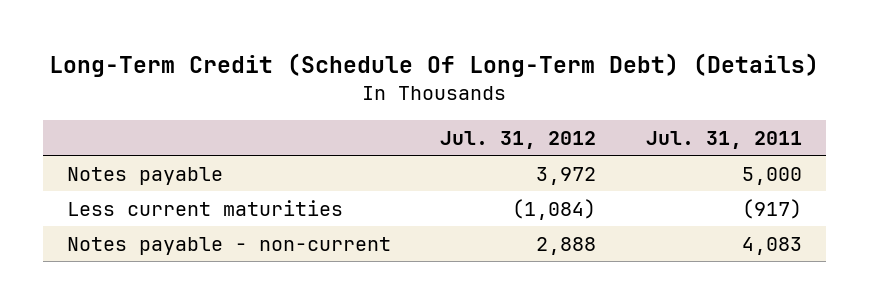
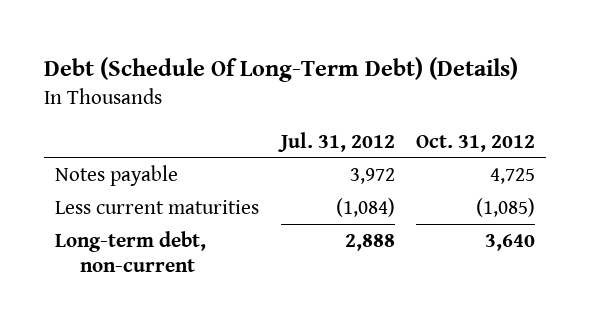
- Long-Term Credit (Schedule Of Long-Term Debt) (Details)
+ Debt (Schedule Of Long-Term Debt) (Details)
- | Jul. 31, 2012 | Jul. 31, 2011
+ | Jul. 31, 2012 | Oct. 31, 2012
- Notes payable - non-current | 2,888 | 4,083
+ Long-term debt, non-current | 2,888 | 3,640

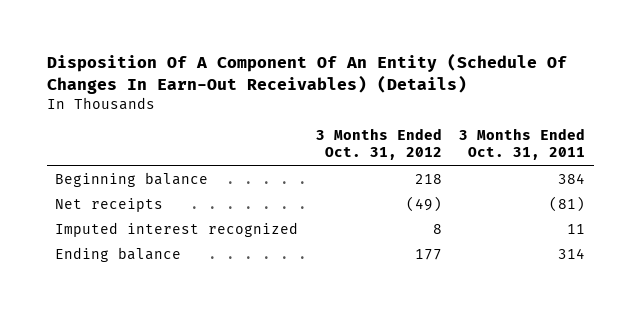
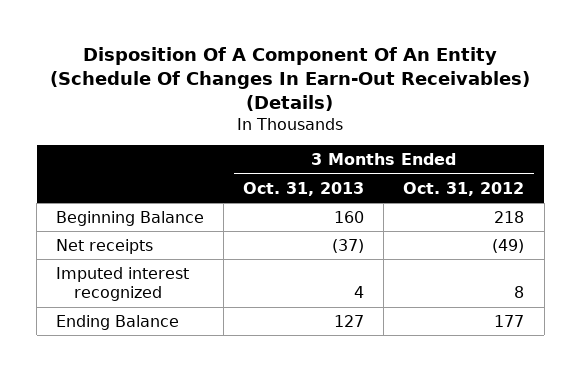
- | 3 Months Ended Oct. 31, 2012 | 3 Months Ended Oct. 31, 2011
+ | 3 Months Ended Oct. 31, 2013 | 3 Months Ended Oct. 31, 2012
- Beginning balance | 218 | 384
+ Beginning Balance | 160 | 218
- Ending balance | 177 | 314
+ Ending Balance | 127 | 177

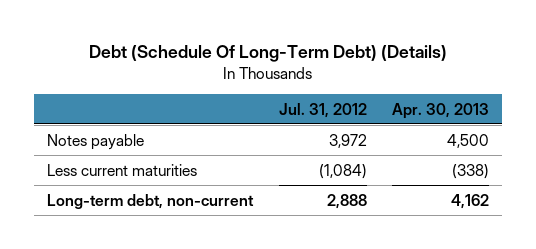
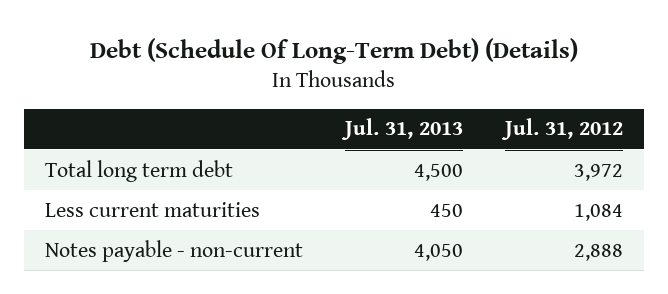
- | Jul. 31, 2012 | Apr. 30, 2013
+ | Jul. 31, 2013 | Jul. 31, 2012
- Notes payable | 3,972 | 4,500
- Less current maturities | (1,084) | (338)
- Long-term debt, non-current | 2,888 | 4,162
+ Total long term debt | 4,500 | 3,972
+ Less current maturities | 450 | 1,084
+ Notes payable - non-current | 4,050 | 2,888

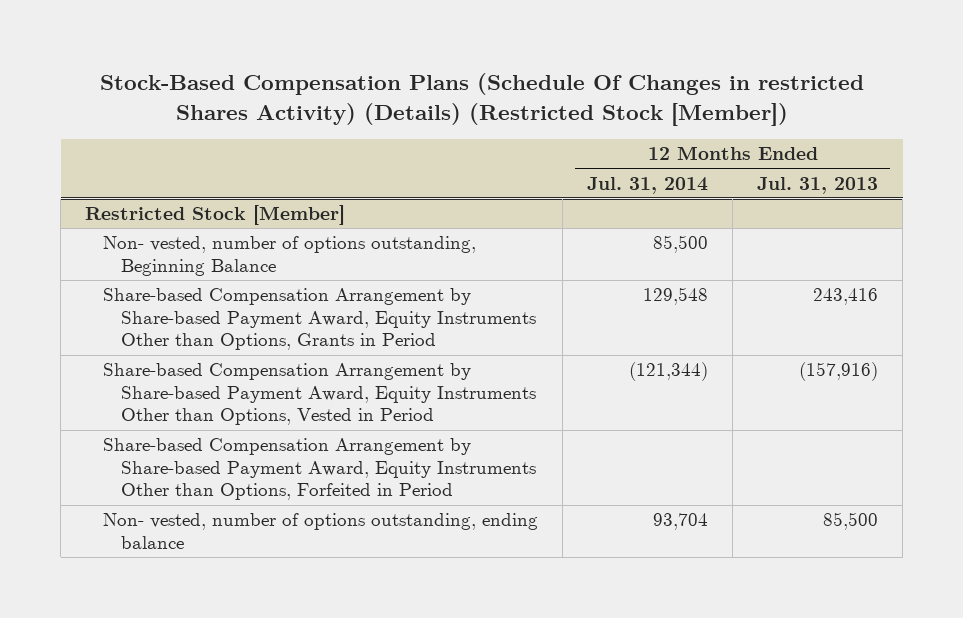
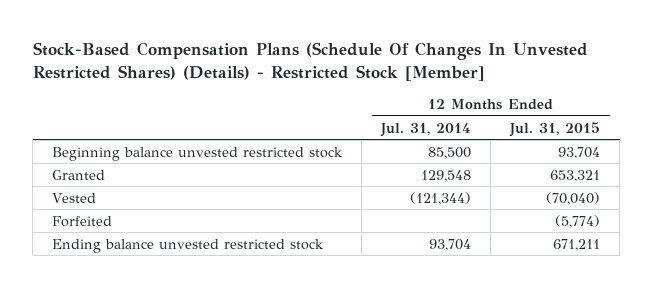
- Stock-Based Compensation Plans (Schedule Of Changes in restricted Shares Activity) (Details) (Restricted Stock [Member])
+ Stock-Based Compensation Plans (Schedule Of Changes In Unvested Restricted Shares) (Details) - Restricted Stock [Member]
- | 12 Months Ended Jul. 31, 2014 | 12 Months Ended Jul. 31, 2013
+ | 12 Months Ended Jul. 31, 2014 | 12 Months Ended Jul. 31, 2015
- Restricted Stock [Member]
- Non- vested, number of options outstanding, Beginning Balance | 85,500 |
- Share-based Compensation Arrangement by Share-based Payment Award, Equity Instruments Other than Options, Grants in Period | 129,548 | 243,416
- Share-based Compensation Arrangement by Share-based Payment Award, Equity Instruments Other than Options, Vested in Period | (121,344) | (157,916)
- Share-based Compensation Arrangement by Share-based Payment Award, Equity Instruments Other than Options, Forfeited in Period
- Non- vested, number of options outstanding, ending balance | 93,704 | 85,500
+ Beginning balance unvested restricted stock | 85,500 | 93,704
+ Granted | 129,548 | 653,321
+ Vested | (121,344) | (70,040)
+ Forfeited | | (5,774)
+ Ending balance unvested restricted stock | 93,704 | 671,211

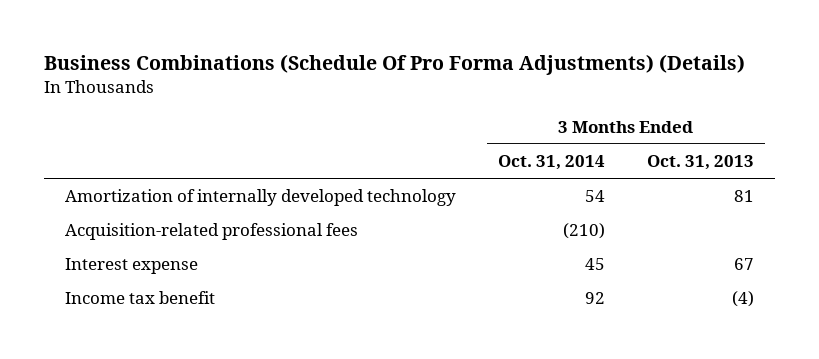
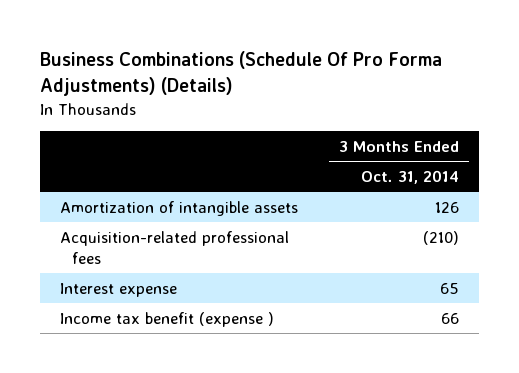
- | 3 Months Ended Oct. 31, 2014 | 3 Months Ended Oct. 31, 2013
+ | 3 Months Ended Oct. 31, 2014
- Amortization of internally developed technology | 54 | 81
+ Amortization of intangible assets | 126
- Interest expense | 45 | 67
- Income tax benefit | 92 | (4)
+ Interest expense | 65
+ Income tax benefit (expense ) | 66

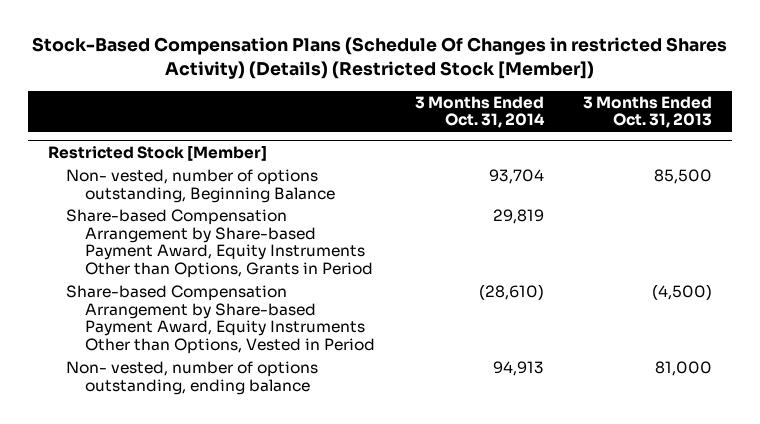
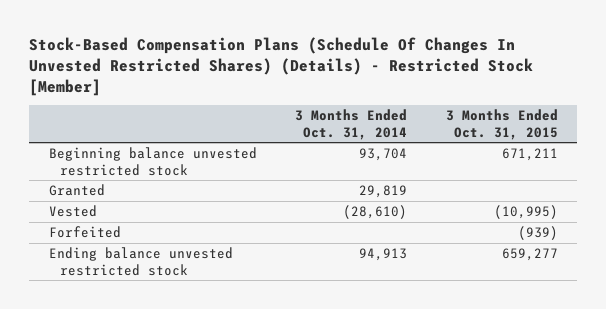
- Stock-Based Compensation Plans (Schedule Of Changes in restricted Shares Activity) (Details) (Restricted Stock [Member])
+ Stock-Based Compensation Plans (Schedule Of Changes In Unvested Restricted Shares) (Details) - Restricted Stock [Member]
- | 3 Months Ended Oct. 31, 2014 | 3 Months Ended Oct. 31, 2013
+ | 3 Months Ended Oct. 31, 2014 | 3 Months Ended Oct. 31, 2015
- Restricted Stock [Member]
- Non- vested, number of options outstanding, Beginning Balance | 93,704 | 85,500
- Share-based Compensation Arrangement by Share-based Payment Award, Equity Instruments Other than Options, Grants in Period | 29,819 |
- Share-based Compensation Arrangement by Share-based Payment Award, Equity Instruments Other than Options, Vested in Period | (28,610) | (4,500)
- Non- vested, number of options outstanding, ending balance | 94,913 | 81,000
+ Beginning balance unvested restricted stock | 93,704 | 671,211
+ Granted | 29,819 |
+ Vested | (28,610) | (10,995)
+ Forfeited | | (939)
+ Ending balance unvested restricted stock | 94,913 | 659,277

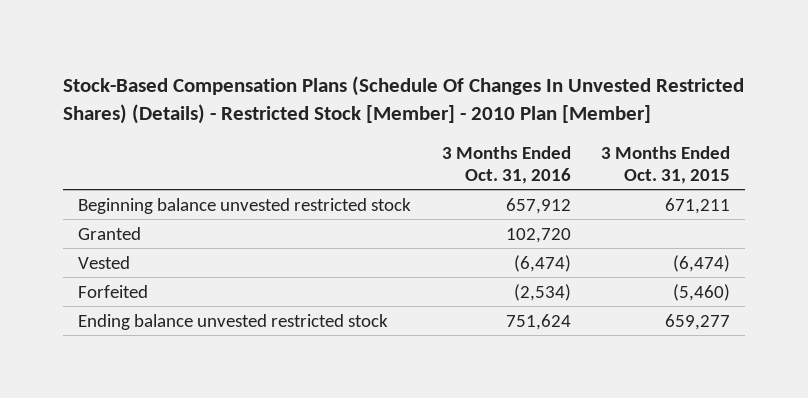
- Stock-Based Compensation Plans (Schedule Of Changes In Unvested Restricted Shares) (Details) - Restricted Stock [Member]
+ Stock-Based Compensation Plans (Schedule Of Changes In Unvested Restricted Shares) (Details) - Restricted Stock [Member] - 2010 Plan [Member]
- | 3 Months Ended Oct. 31, 2014 | 3 Months Ended Oct. 31, 2015
+ | 3 Months Ended Oct. 31, 2016 | 3 Months Ended Oct. 31, 2015
- Vested | (28,610) | (10,995)
- Forfeited | | (939)
+ Vested | (6,474) | (6,474)
+ Forfeited | (2,534) | (5,460)

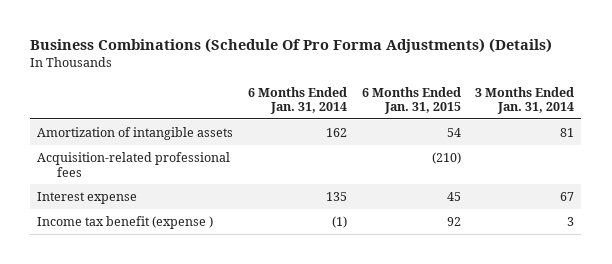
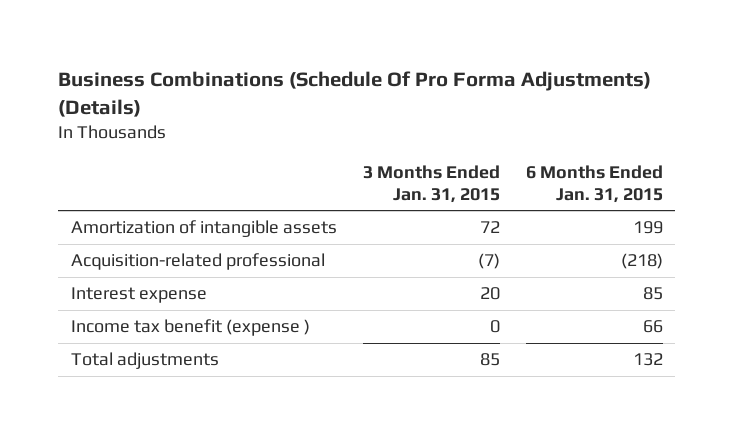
- | 6 Months Ended Jan. 31, 2014 | 6 Months Ended Jan. 31, 2015 | 3 Months Ended Jan. 31, 2014
+ | 3 Months Ended Jan. 31, 2015 | 6 Months Ended Jan. 31, 2015
- Amortization of intangible assets | 162 | 54 | 81
- Acquisition-related professional fees | | (210) |
- Interest expense | 135 | 45 | 67
- Income tax benefit (expense ) | (1) | 92 | 3
+ Amortization of intangible assets | 72 | 199
+ Acquisition-related professional | (7) | (218)
+ Interest expense | 20 | 85
+ Income tax benefit (expense ) | 0 | 66
+ Total adjustments | 85 | 132

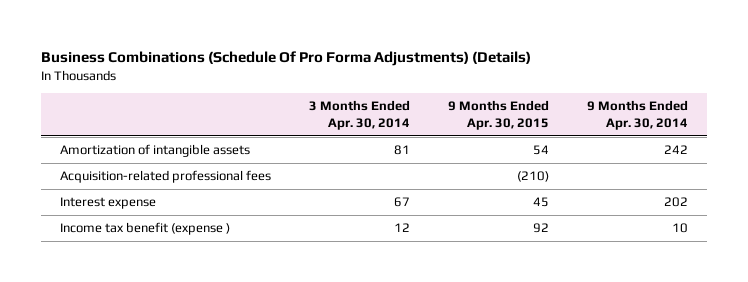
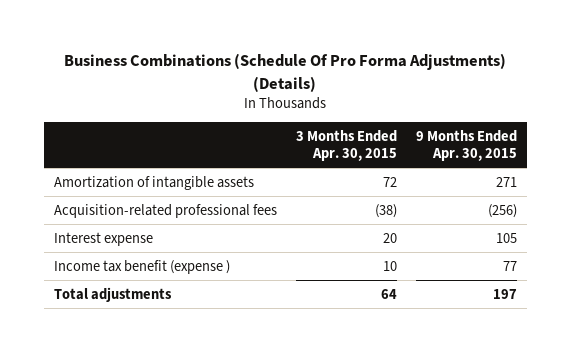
- | 3 Months Ended Apr. 30, 2014 | 9 Months Ended Apr. 30, 2015 | 9 Months Ended Apr. 30, 2014
+ | 3 Months Ended Apr. 30, 2015 | 9 Months Ended Apr. 30, 2015
- Amortization of intangible assets | 81 | 54 | 242
- Acquisition-related professional fees | | (210) |
- Interest expense | 67 | 45 | 202
- Income tax benefit (expense ) | 12 | 92 | 10
+ Amortization of intangible assets | 72 | 271
+ Acquisition-related professional fees | (38) | (256)
+ Interest expense | 20 | 105
+ Income tax benefit (expense ) | 10 | 77
+ Total adjustments | 64 | 197

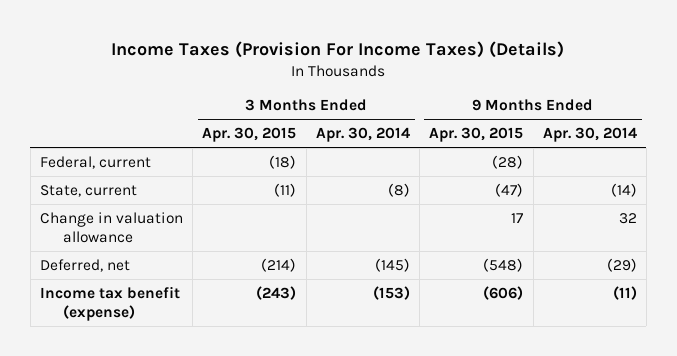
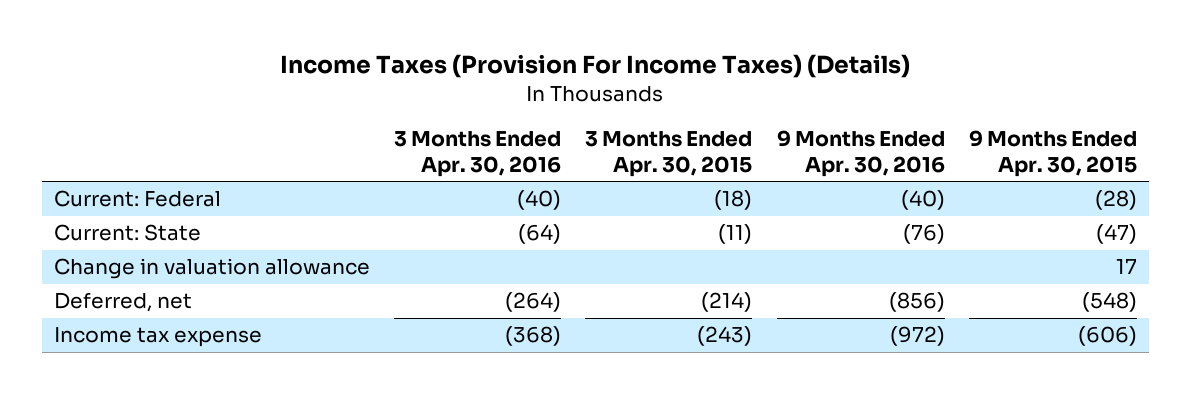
- | 3 Months Ended Apr. 30, 2015 | 3 Months Ended Apr. 30, 2014 | 9 Months Ended Apr. 30, 2015 | 9 Months Ended Apr. 30, 2014
+ | 3 Months Ended Apr. 30, 2016 | 3 Months Ended Apr. 30, 2015 | 9 Months Ended Apr. 30, 2016 | 9 Months Ended Apr. 30, 2015
- Federal, current | (18) | | (28) |
- State, current | (11) | (8) | (47) | (14)
+ Current: Federal | (40) | (18) | (40) | (28)
+ Current: State | (64) | (11) | (76) | (47)
- Income tax benefit (expense) | (243) | (153) | (606) | (11)
+ Income tax expense | (368) | (243) | (972) | (606)

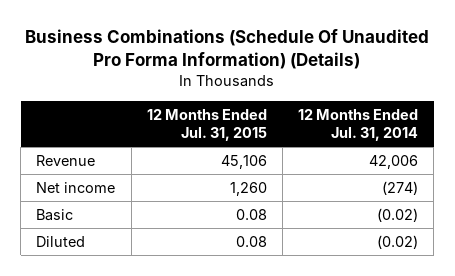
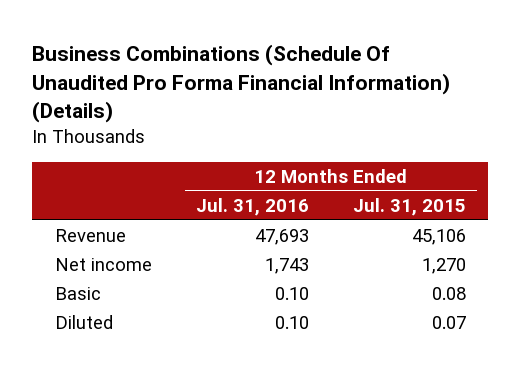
- Business Combinations (Schedule Of Unaudited Pro Forma Information) (Details)
+ Business Combinations (Schedule Of Unaudited Pro Forma Financial Information) (Details)
- | 12 Months Ended Jul. 31, 2015 | 12 Months Ended Jul. 31, 2014
+ | 12 Months Ended Jul. 31, 2016 | 12 Months Ended Jul. 31, 2015
- Net income | 1,260 | (274)
+ Net income | 1,743 | 1,270
- Diluted | 0.08 | (0.02)
+ Diluted | 0.10 | 0.07

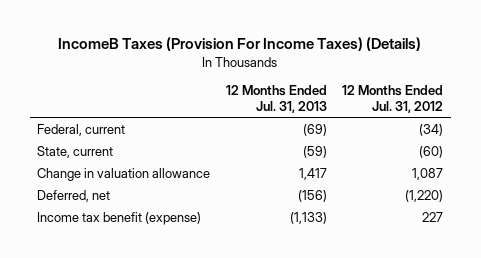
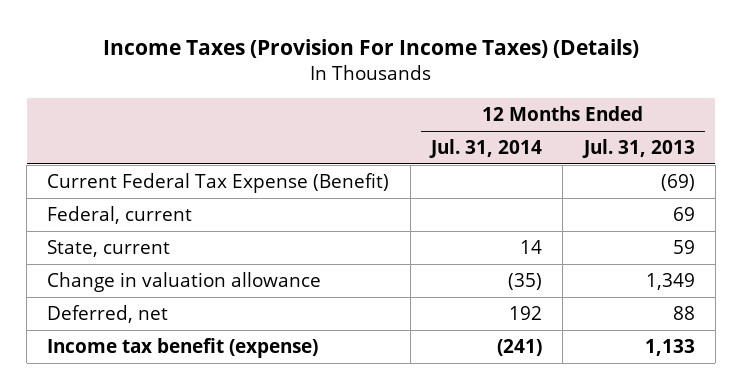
- IncomeB Taxes (Provision For Income Taxes) (Details)
+ Income Taxes (Provision For Income Taxes) (Details)
- | 12 Months Ended Jul. 31, 2013 | 12 Months Ended Jul. 31, 2012
+ | 12 Months Ended Jul. 31, 2014 | 12 Months Ended Jul. 31, 2013
- Federal, current | (69) | (34)
- State, current | (59) | (60)
- Change in valuation allowance | 1,417 | 1,087
- Deferred, net | (156) | (1,220)
- Income tax benefit (expense) | (1,133) | 227
+ Current Federal Tax Expense (Benefit) | | (69)
+ Federal, current | | 69
+ State, current | 14 | 59
+ Change in valuation allowance | (35) | 1,349
+ Deferred, net | 192 | 88
+ Income tax benefit (expense) | (241) | 1,133

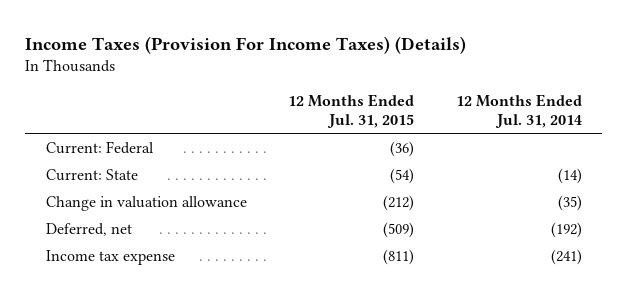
- | 12 Months Ended Jul. 31, 2014 | 12 Months Ended Jul. 31, 2013
+ | 12 Months Ended Jul. 31, 2015 | 12 Months Ended Jul. 31, 2014
- Current Federal Tax Expense (Benefit) | | (69)
- Federal, current | | 69
- State, current | 14 | 59
+ Current: Federal | (36) |
+ Current: State | (54) | (14)
- Deferred, net | 192 | 88
- Income tax benefit (expense) | (241) | 1,133
+ Deferred, net | (509) | (192)
+ Income tax expense | (811) | (241)

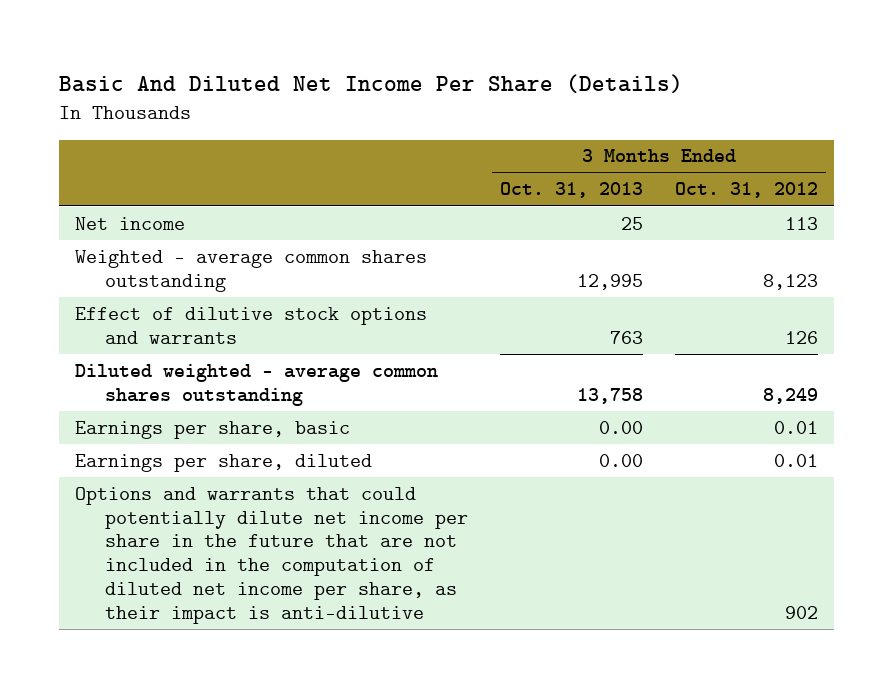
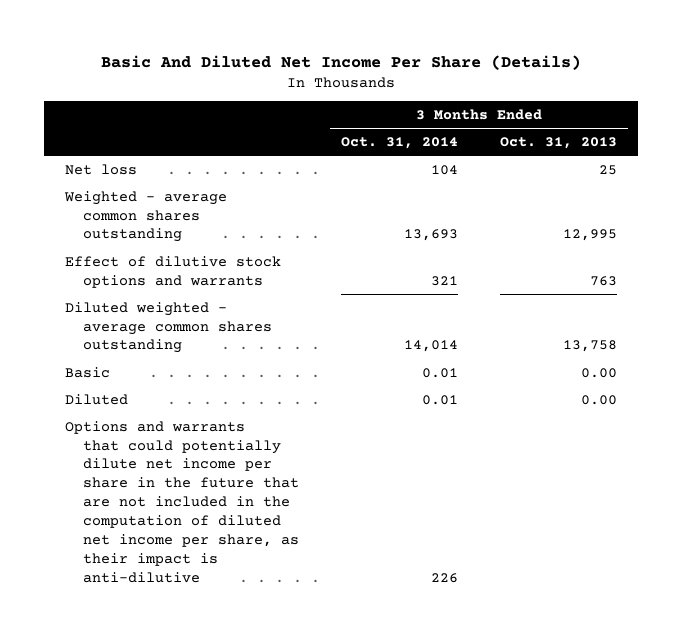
- | 3 Months Ended Oct. 31, 2013 | 3 Months Ended Oct. 31, 2012
+ | 3 Months Ended Oct. 31, 2014 | 3 Months Ended Oct. 31, 2013
- Net income | 25 | 113
+ Net loss | 104 | 25
- Earnings per share, basic | 0.00 | 0.01
- Earnings per share, diluted | 0.00 | 0.01
+ Basic | 0.01 | 0.00
+ Diluted | 0.01 | 0.00

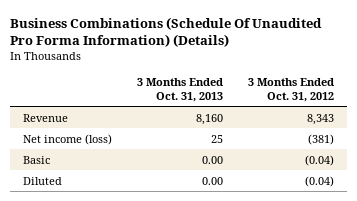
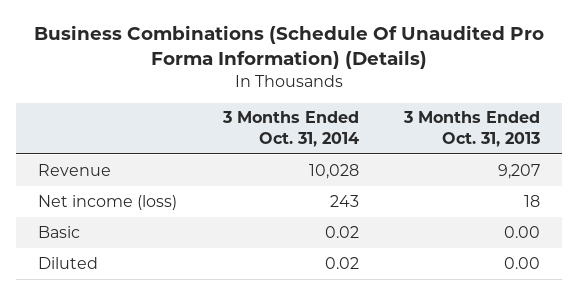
- | 3 Months Ended Oct. 31, 2013 | 3 Months Ended Oct. 31, 2012
+ | 3 Months Ended Oct. 31, 2014 | 3 Months Ended Oct. 31, 2013
- Revenue | 8,160 | 8,343
- Net income (loss) | 25 | (381)
+ Revenue | 10,028 | 9,207
+ Net income (loss) | 243 | 18

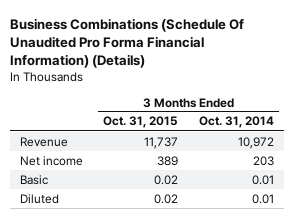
- Business Combinations (Schedule Of Unaudited Pro Forma Information) (Details)
+ Business Combinations (Schedule Of Unaudited Pro Forma Financial Information) (Details)
- | 3 Months Ended Oct. 31, 2014 | 3 Months Ended Oct. 31, 2013
+ | 3 Months Ended Oct. 31, 2015 | 3 Months Ended Oct. 31, 2014
- Revenue | 10,028 | 9,207
- Net income (loss) | 243 | 18
- Basic | 0.02 | 0.00
- Diluted | 0.02 | 0.00
+ Revenue | 11,737 | 10,972
+ Net income | 389 | 203
+ Basic | 0.02 | 0.01
+ Diluted | 0.02 | 0.01

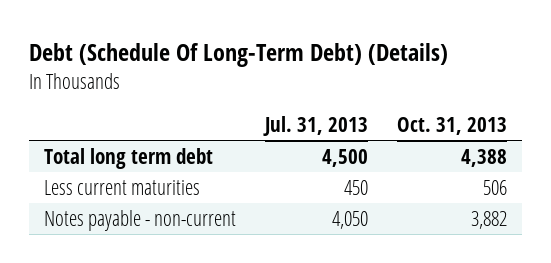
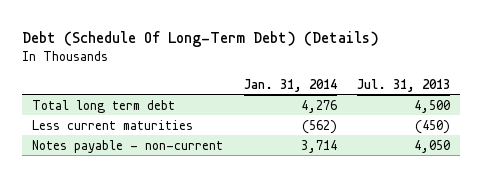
- | Jul. 31, 2013 | Oct. 31, 2013
+ | Jan. 31, 2014 | Jul. 31, 2013
- Less current maturities | 450 | 506
+ Less current maturities | (562) | (450)

